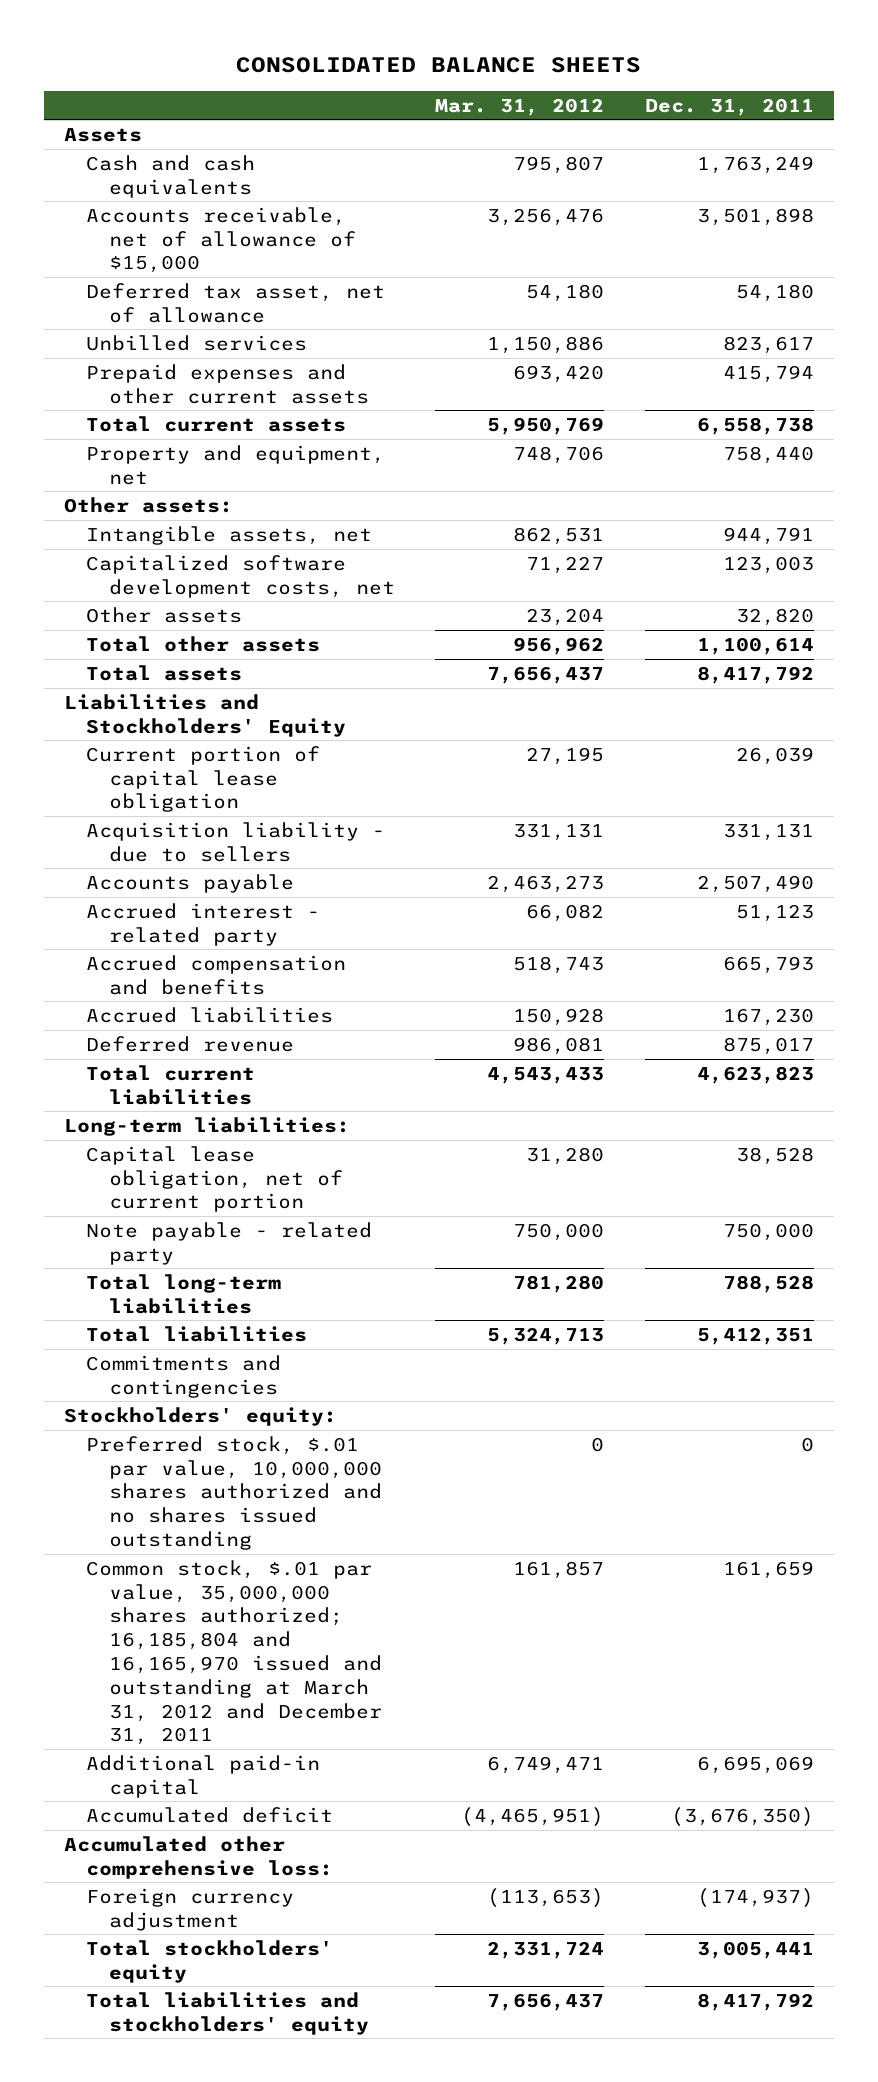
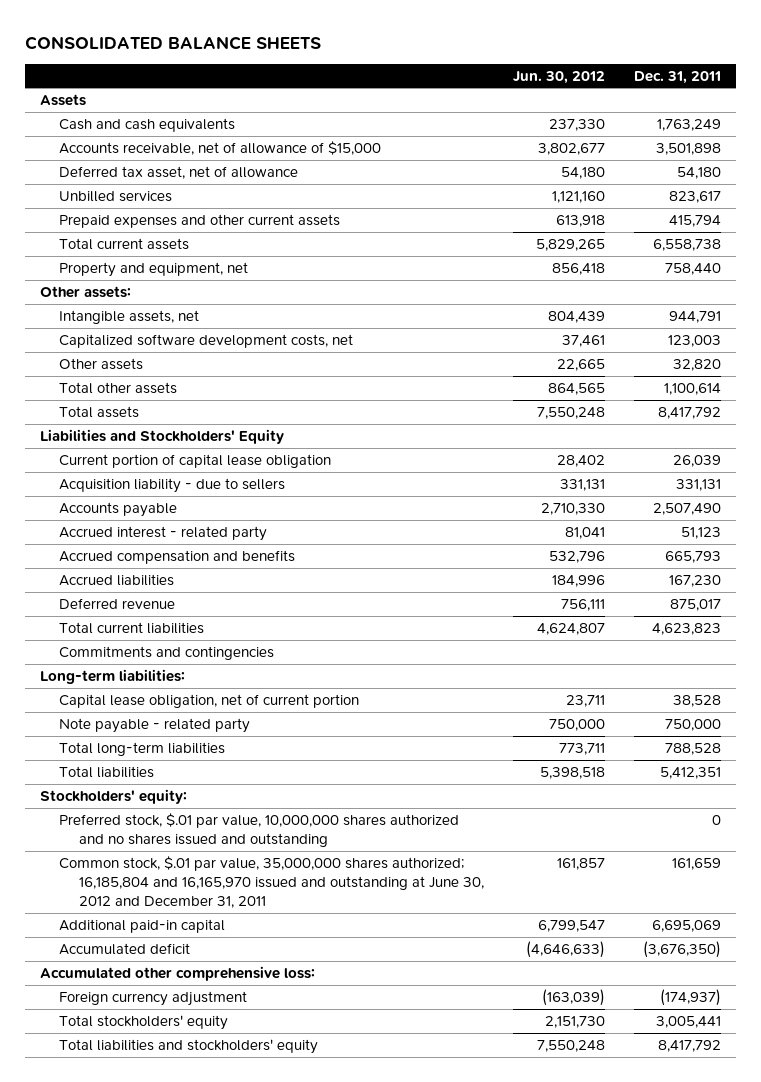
- | Mar. 31, 2012 | Dec. 31, 2011
+ | Jun. 30, 2012 | Dec. 31, 2011
moved up: Commitments and contingencies
- Preferred stock, $.01 par value, 10,000,000 shares authorized and no shares issued outstanding | 0 | 0
- Common stock, $.01 par value, 35,000,000 shares authorized; 16,185,804 and 16,165,970 issued and outstanding at March 31, 2012 and December 31, 2011 | 161,857 | 161,659
+ Preferred stock, $.01 par value, 10,000,000 shares authorized and no shares issued and outstanding | | 0
+ Common stock, $.01 par value, 35,000,000 shares authorized; 16,185,804 and 16,165,970 issued and outstanding at June 30, 2012 and December 31, 2011 | 161,857 | 161,659

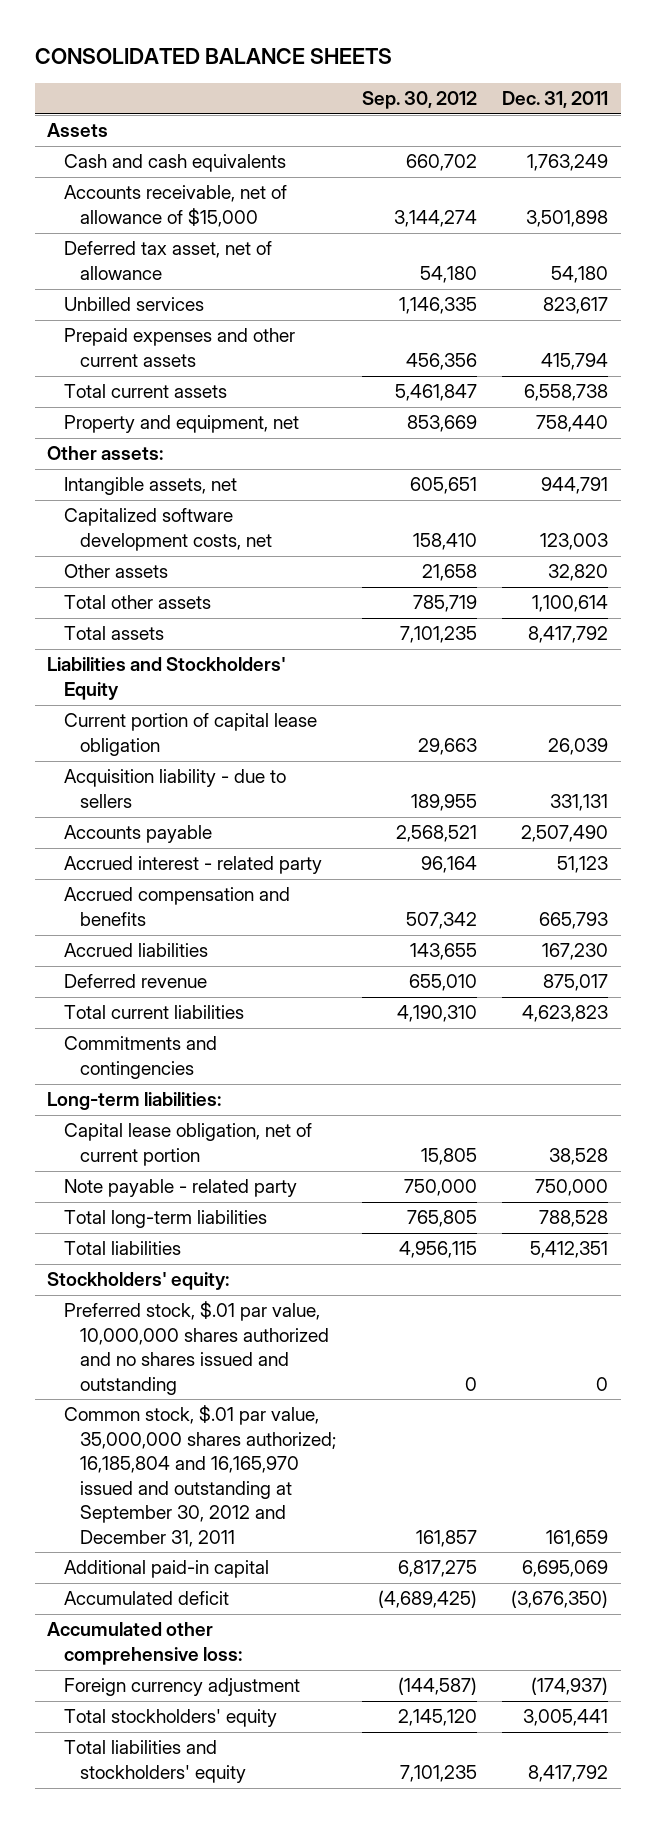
- | Jun. 30, 2012 | Dec. 31, 2011
+ | Sep. 30, 2012 | Dec. 31, 2011
- Common stock, $.01 par value, 35,000,000 shares authorized; 16,185,804 and 16,165,970 issued and outstanding at June 30, 2012 and December 31, 2011 | 161,857 | 161,659
+ Common stock, $.01 par value, 35,000,000 shares authorized; 16,185,804 and 16,165,970 issued and outstanding at September 30, 2012 and December 31, 2011 | 161,857 | 161,659

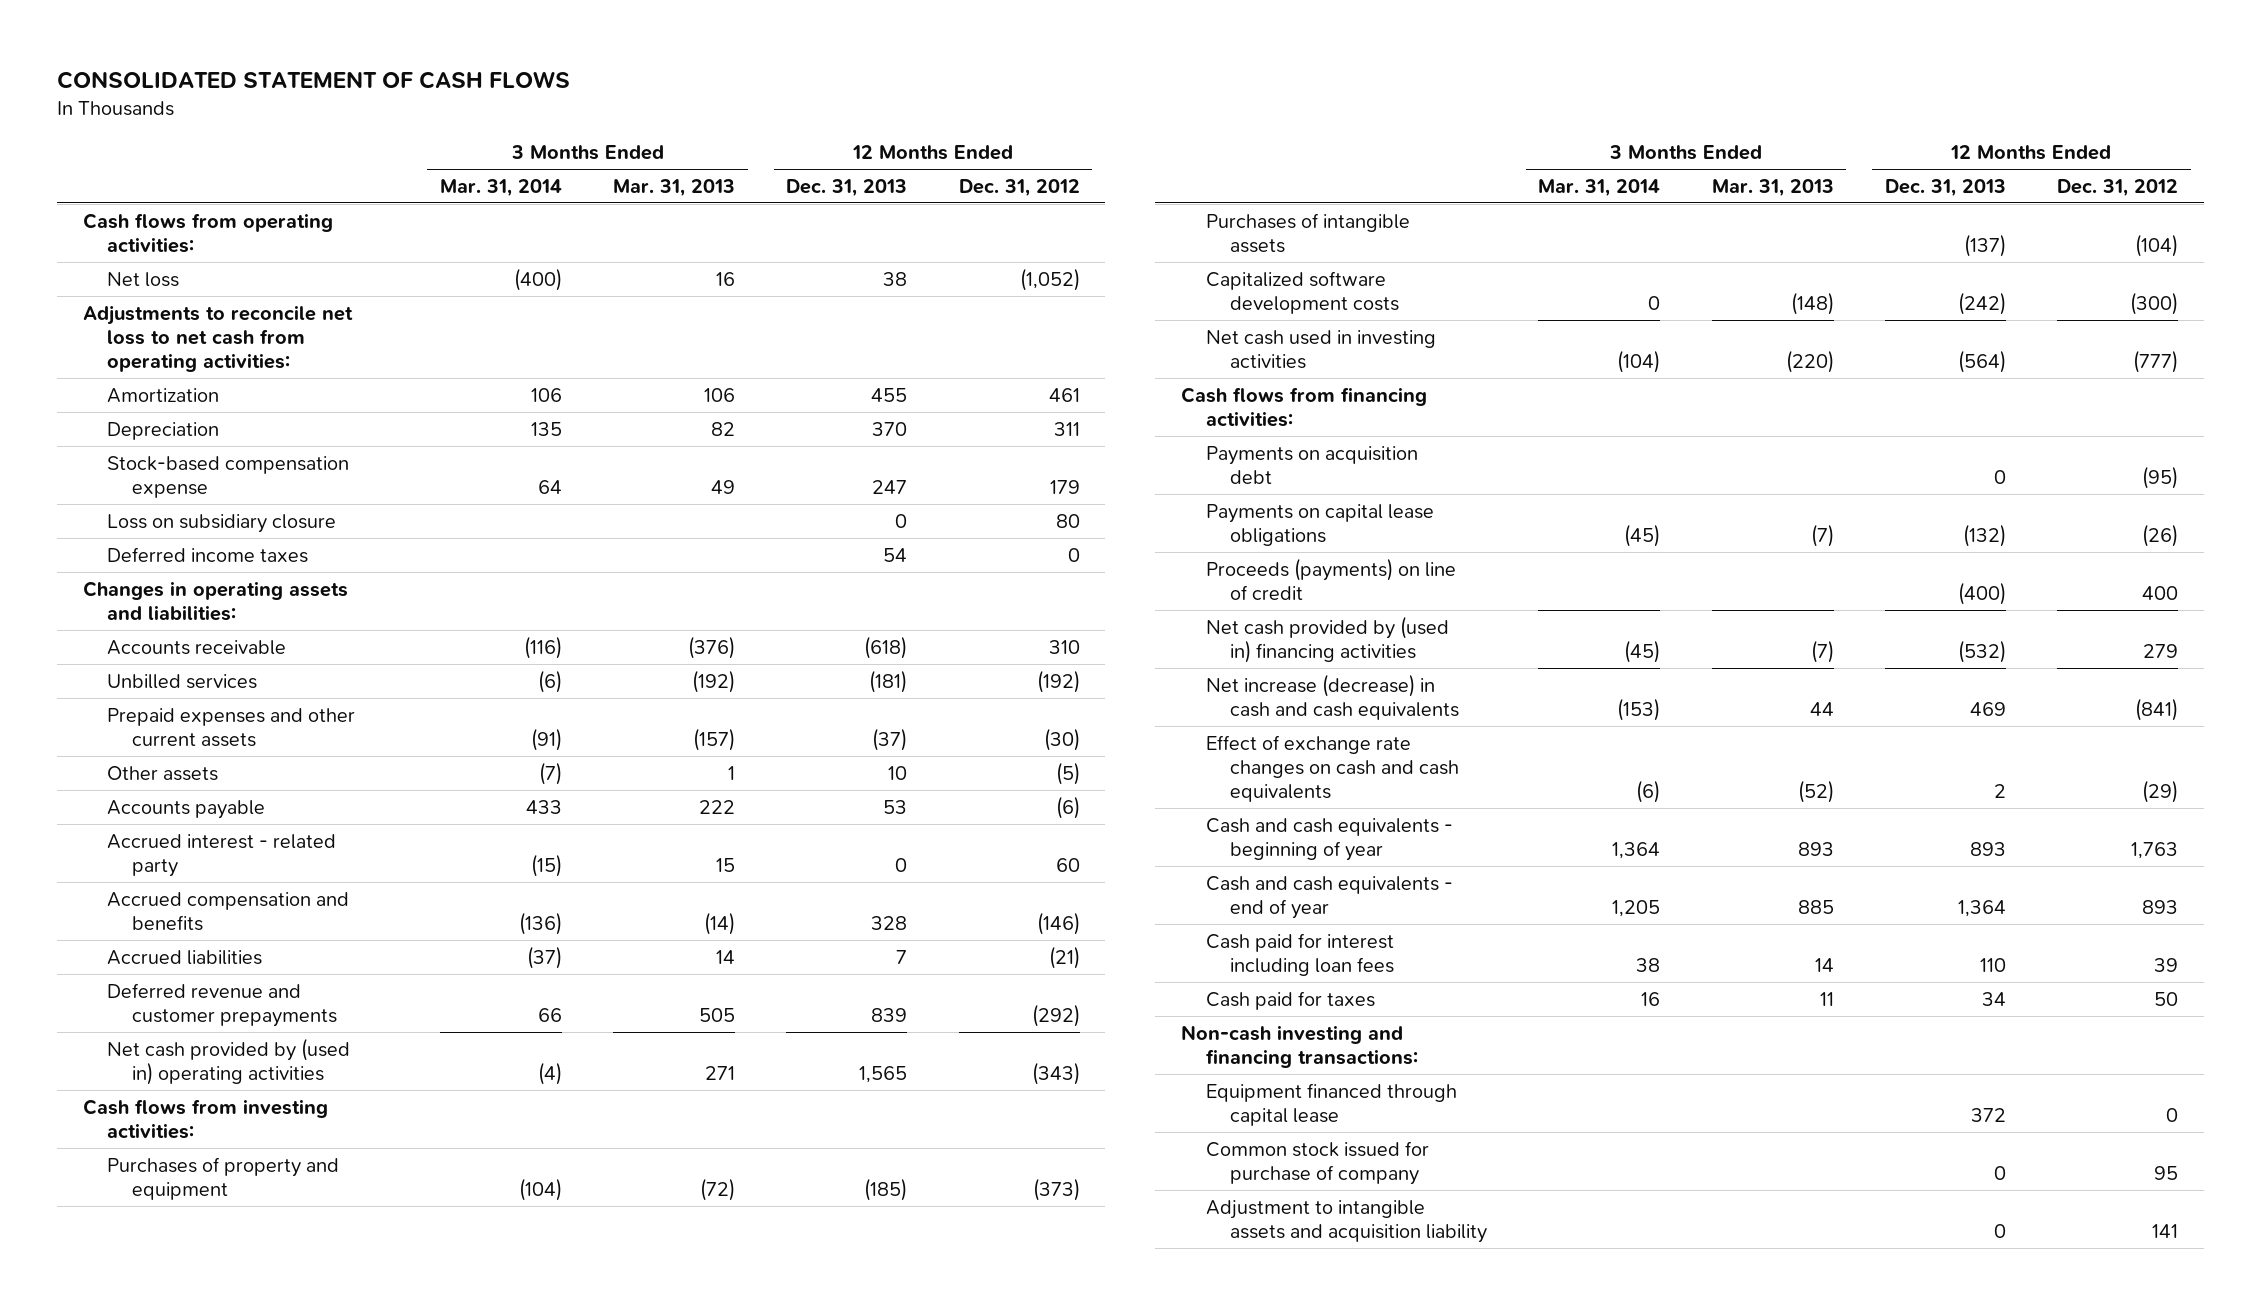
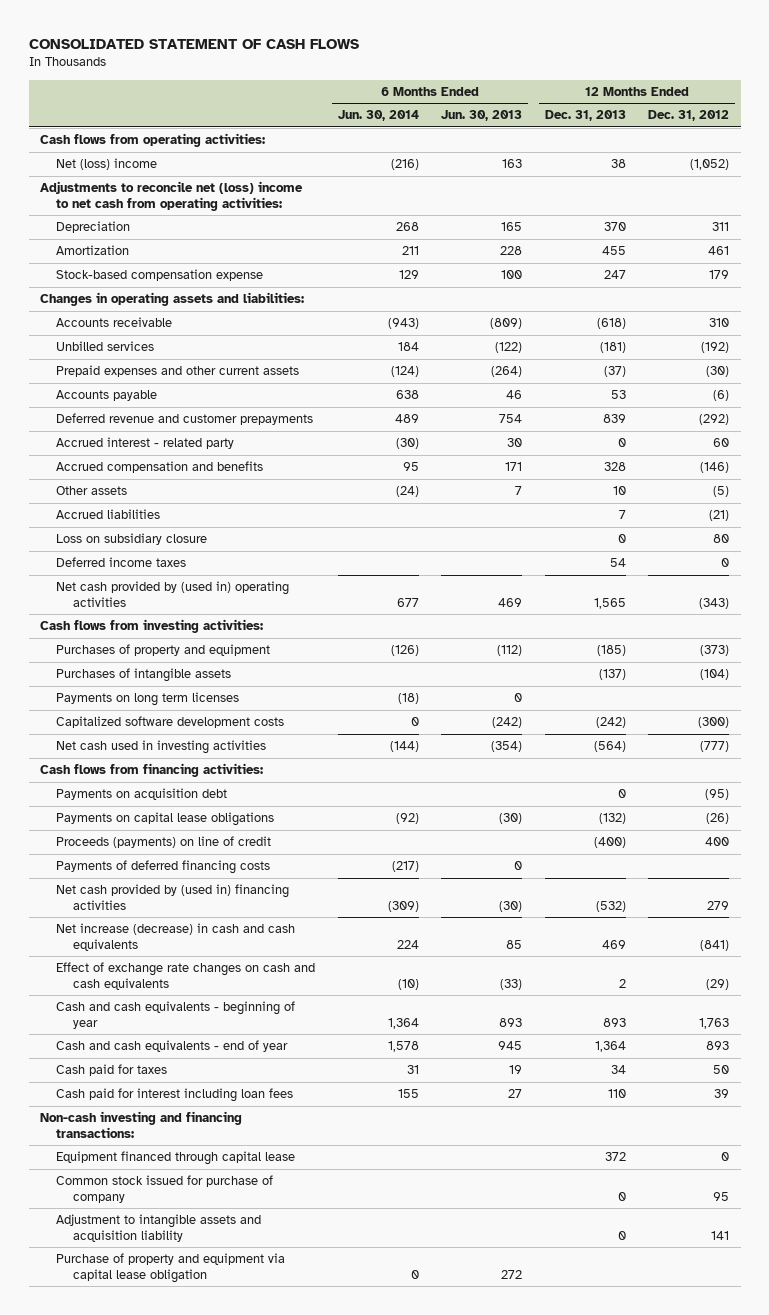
- | 3 Months Ended Mar. 31, 2014 | 3 Months Ended Mar. 31, 2013 | 12 Months Ended Dec. 31, 2013 | 12 Months Ended Dec. 31, 2012
+ | 6 Months Ended Jun. 30, 2014 | 6 Months Ended Jun. 30, 2013 | 12 Months Ended Dec. 31, 2013 | 12 Months Ended Dec. 31, 2012
- Net loss | (400) | 16 | 38 | (1,052)
- Adjustments to reconcile net loss to net cash from operating activities:
+ Net (loss) income | (216) | 163 | 38 | (1,052)
+ Adjustments to reconcile net (loss) income to net cash from operating activities:
moved down: Amortization | 211 | 228 | 455 | 461
moved up: Deferred revenue and customer prepayments | 489 | 754 | 839 | (292)
moved down: Other assets | (24) | 7 | 10 | (5)
moved down: Loss on subsidiary closure | | | 0 | 80
moved down: Deferred income taxes | | | 54 | 0
+ Payments on long term licenses | (18) | 0 | |
+ Payments of deferred financing costs | (217) | 0 | |
moved down: Cash paid for interest including loan fees | 155 | 27 | 110 | 39
+ Purchase of property and equipment via capital lease obligation | 0 | 272 | |

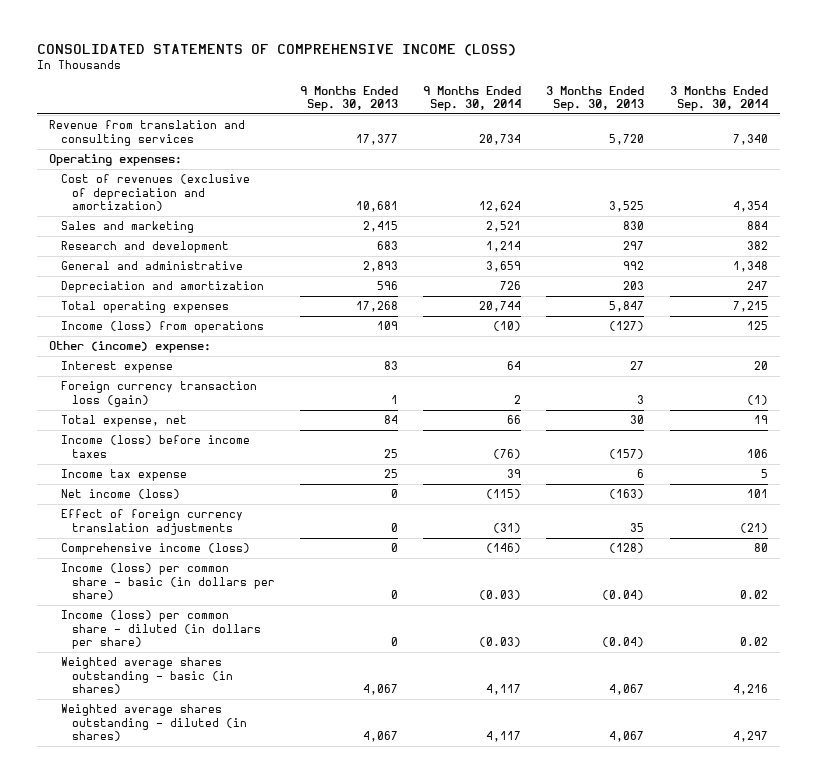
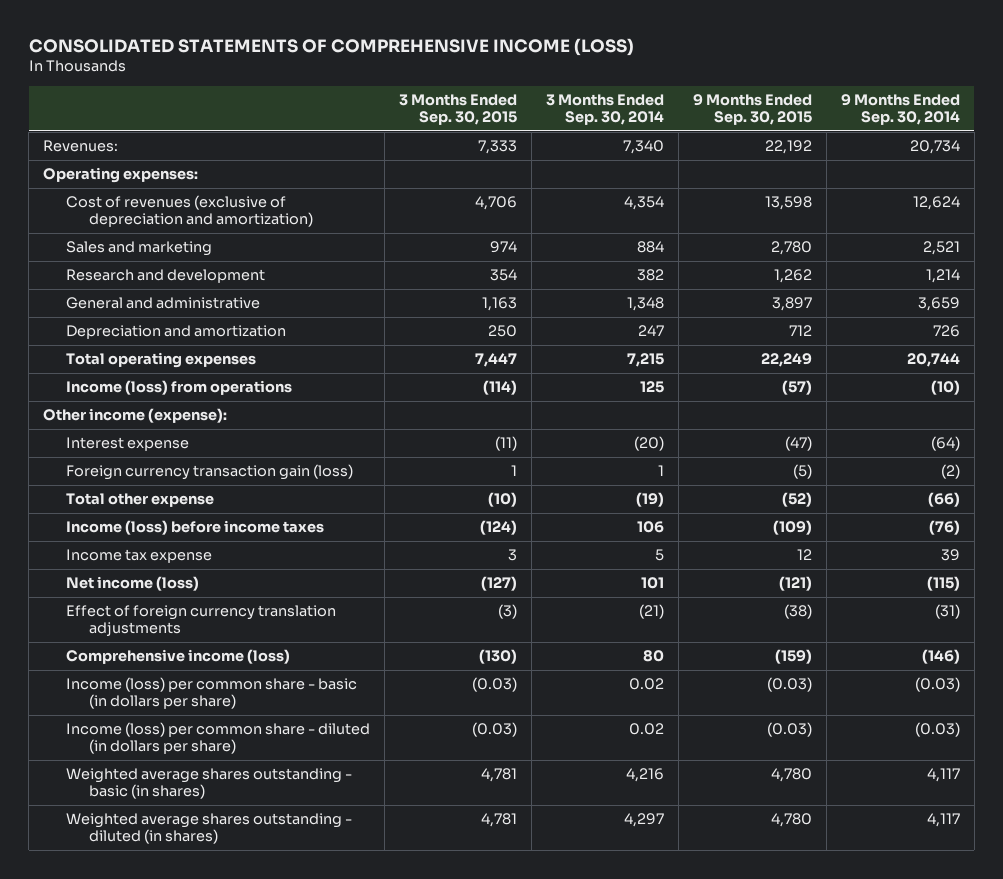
- | 9 Months Ended Sep. 30, 2013 | 9 Months Ended Sep. 30, 2014 | 3 Months Ended Sep. 30, 2013 | 3 Months Ended Sep. 30, 2014
+ | 3 Months Ended Sep. 30, 2015 | 3 Months Ended Sep. 30, 2014 | 9 Months Ended Sep. 30, 2015 | 9 Months Ended Sep. 30, 2014
- Revenue from translation and consulting services | 17,377 | 20,734 | 5,720 | 7,340
+ Revenues: | 7,333 | 7,340 | 22,192 | 20,734
- Other (income) expense:
- Interest expense | 83 | 64 | 27 | 20
- Foreign currency transaction loss (gain) | 1 | 2 | 3 | (1)
- Total expense, net | 84 | 66 | 30 | 19
+ Other income (expense):
+ Interest expense | (11) | (20) | (47) | (64)
+ Foreign currency transaction gain (loss) | 1 | 1 | (5) | (2)
+ Total other expense | (10) | (19) | (52) | (66)

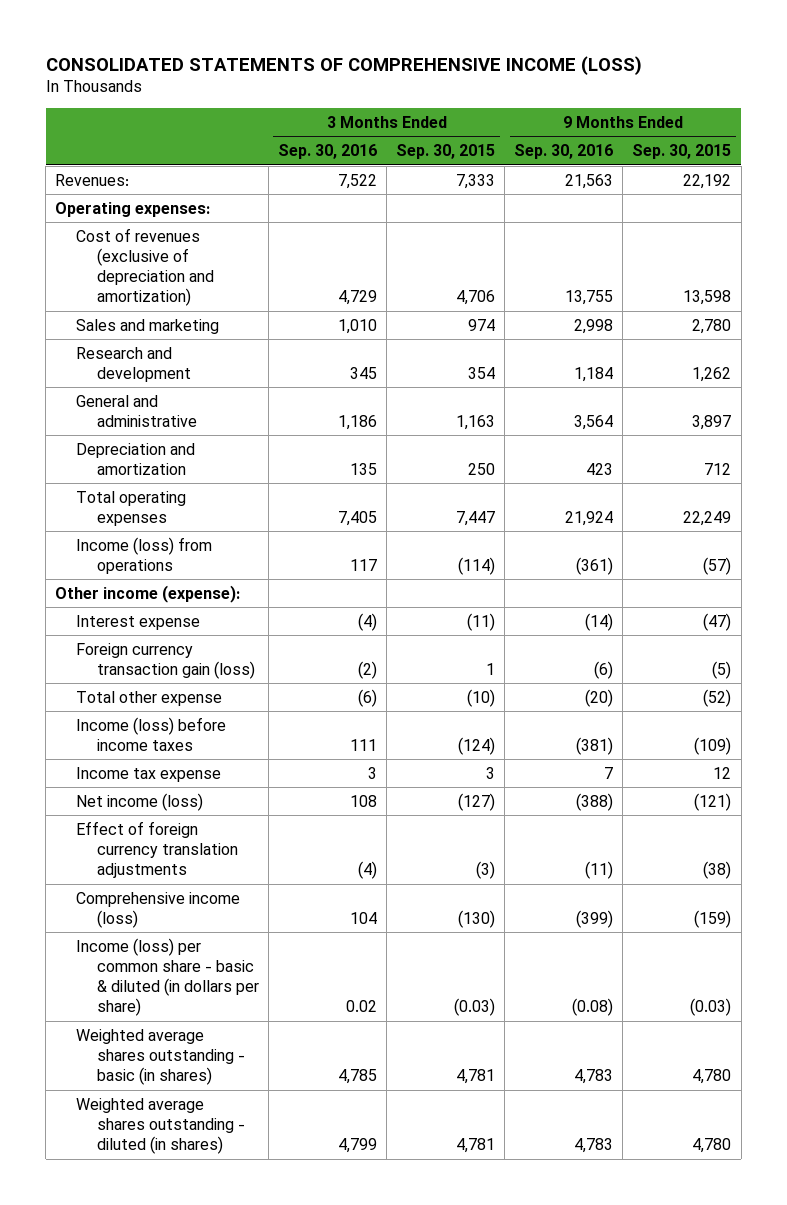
- | 3 Months Ended Sep. 30, 2015 | 3 Months Ended Sep. 30, 2014 | 9 Months Ended Sep. 30, 2015 | 9 Months Ended Sep. 30, 2014
+ | 3 Months Ended Sep. 30, 2016 | 3 Months Ended Sep. 30, 2015 | 9 Months Ended Sep. 30, 2016 | 9 Months Ended Sep. 30, 2015
- Income (loss) per common share - basic (in dollars per share) | (0.03) | 0.02 | (0.03) | (0.03)
- Income (loss) per common share - diluted (in dollars per share) | (0.03) | 0.02 | (0.03) | (0.03)
+ Income (loss) per common share - basic & diluted (in dollars per share) | 0.02 | (0.03) | (0.08) | (0.03)

